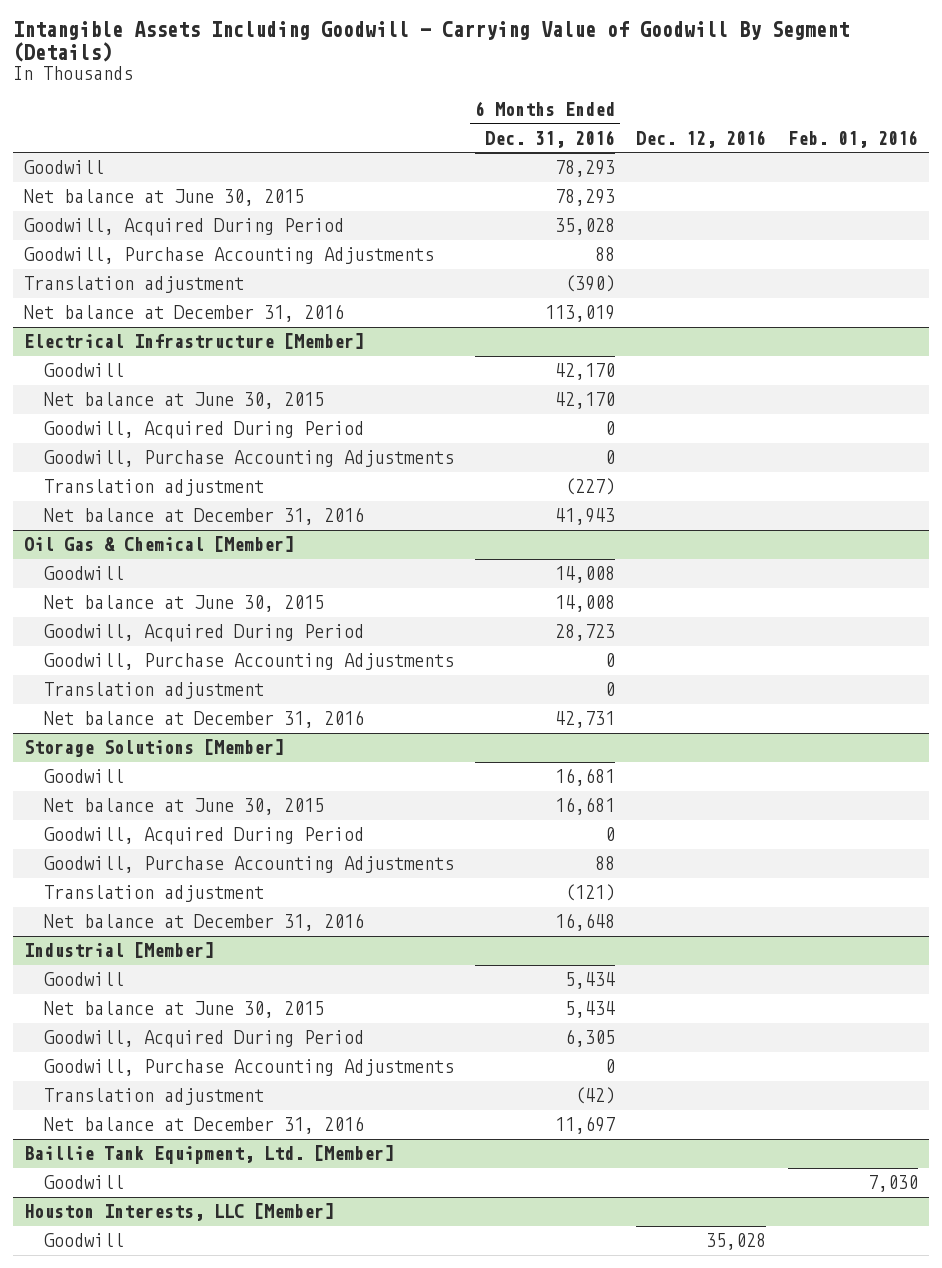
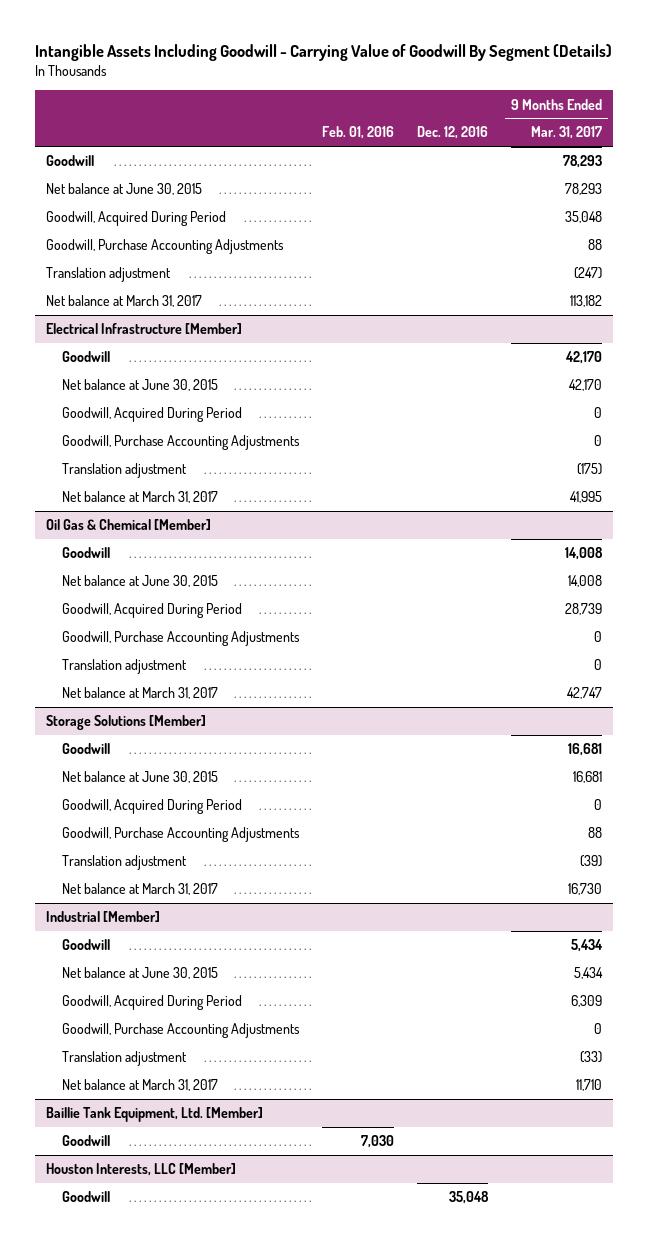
- | 6 Months Ended Dec. 31, 2016 | Dec. 12, 2016 | Feb. 01, 2016
+ | Feb. 01, 2016 | Dec. 12, 2016 | 9 Months Ended Mar. 31, 2017
- Net balance at December 31, 2016 | 113,019 | |
+ Net balance at March 31, 2017 | | | 113,182
@ Electrical Infrastructure [Member]
- Net balance at December 31, 2016 | 41,943 | |
+ Net balance at March 31, 2017 | | | 41,995
@ Oil Gas & Chemical [Member]
- Net balance at December 31, 2016 | 42,731 | |
+ Net balance at March 31, 2017 | | | 42,747
@ Storage Solutions [Member]
- Net balance at December 31, 2016 | 16,648 | |
+ Net balance at March 31, 2017 | | | 16,730
@ Industrial [Member]
- Net balance at December 31, 2016 | 11,697 | |
+ Net balance at March 31, 2017 | | | 11,710
@ Houston Interests, LLC [Member]
- Goodwill | | 35,028 |
+ Goodwill | | 35,048 |

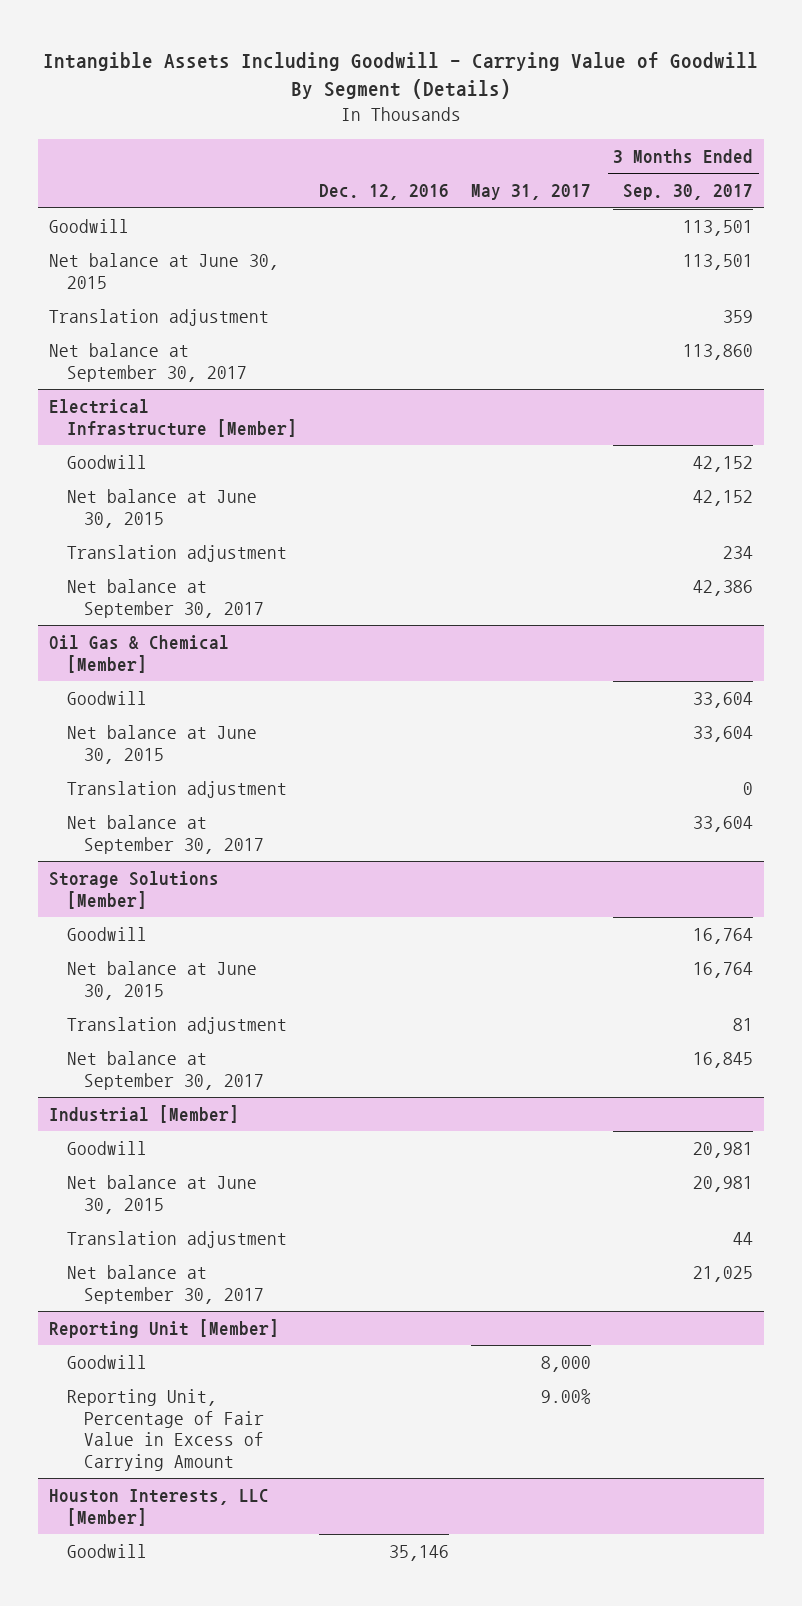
- | Feb. 01, 2016 | Dec. 12, 2016 | 9 Months Ended Mar. 31, 2017
+ | Dec. 12, 2016 | May 31, 2017 | 3 Months Ended Sep. 30, 2017
- Goodwill, Acquired During Period | | | 35,048
- Goodwill, Purchase Accounting Adjustments | | | 88
- Net balance at March 31, 2017 | | | 113,182
+ Net balance at September 30, 2017 | | | 113,860
@ Electrical Infrastructure [Member]
- Goodwill, Acquired During Period | | | 0
- Goodwill, Purchase Accounting Adjustments | | | 0
- Net balance at March 31, 2017 | | | 41,995
+ Net balance at September 30, 2017 | | | 42,386
@ Oil Gas & Chemical [Member]
- Goodwill, Acquired During Period | | | 28,739
- Goodwill, Purchase Accounting Adjustments | | | 0
- Net balance at March 31, 2017 | | | 42,747
+ Net balance at September 30, 2017 | | | 33,604
@ Storage Solutions [Member]
- Goodwill, Acquired During Period | | | 0
- Goodwill, Purchase Accounting Adjustments | | | 88
- Net balance at March 31, 2017 | | | 16,730
+ Net balance at September 30, 2017 | | | 16,845
@ Industrial [Member]
- Goodwill, Acquired During Period | | | 6,309
- Goodwill, Purchase Accounting Adjustments | | | 0
- Net balance at March 31, 2017 | | | 11,710
- Baillie Tank Equipment, Ltd. [Member]
- Goodwill | 7,030 | |
@ Industrial [Member]
+ Net balance at September 30, 2017 | | | 21,025
+ Reporting Unit [Member]
+ Goodwill | | 8,000 |
+ Reporting Unit, Percentage of Fair Value in Excess of Carrying Amount | | 9.00% |
@ Houston Interests, LLC [Member]
- Goodwill | | 35,048 |
+ Goodwill | 35,146 | |

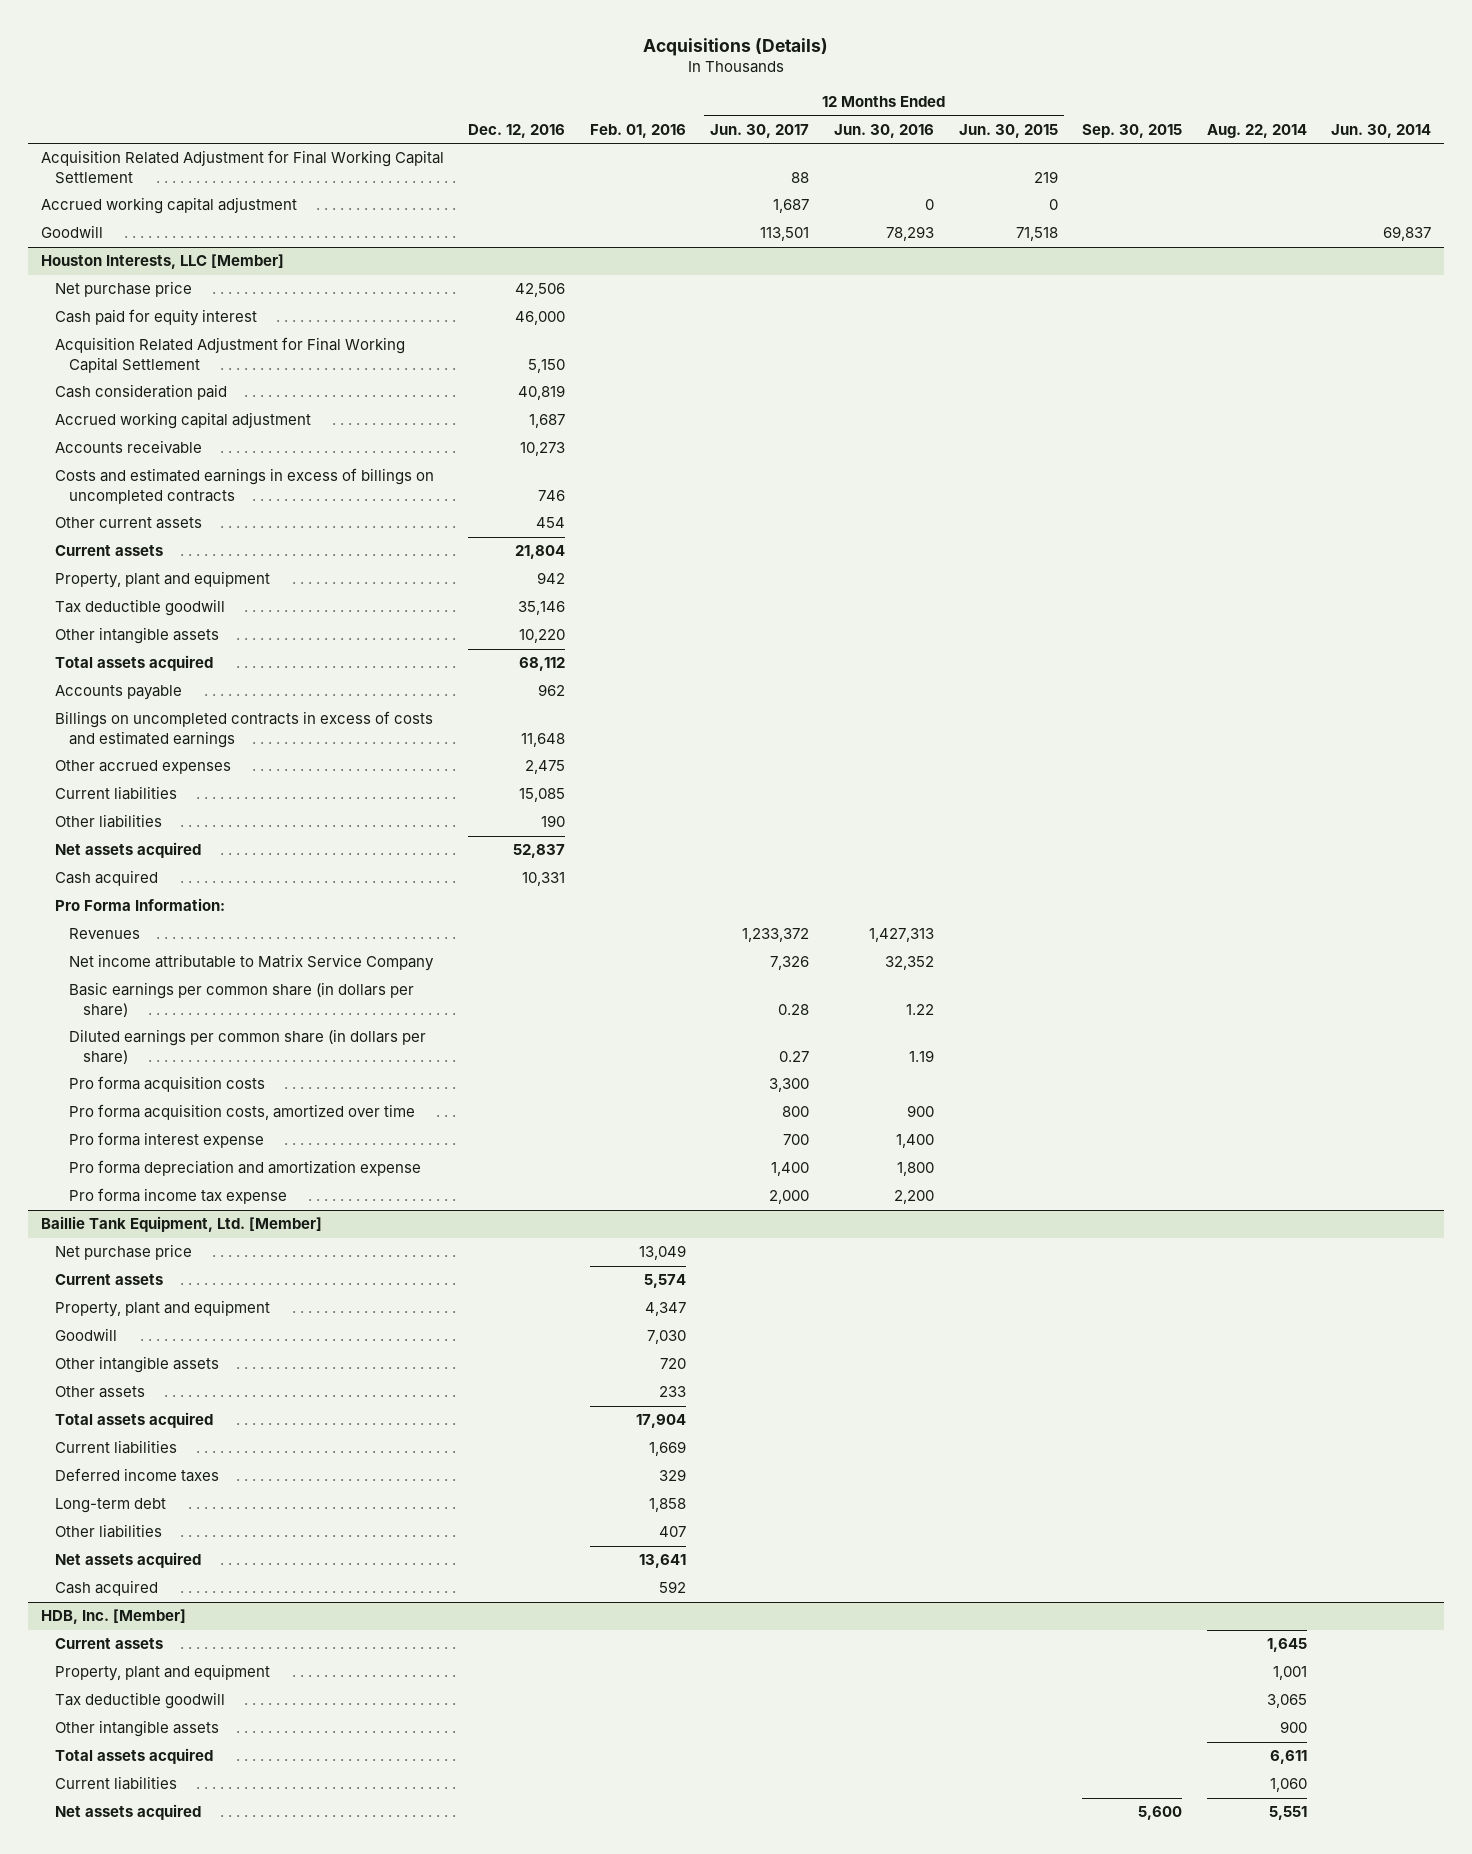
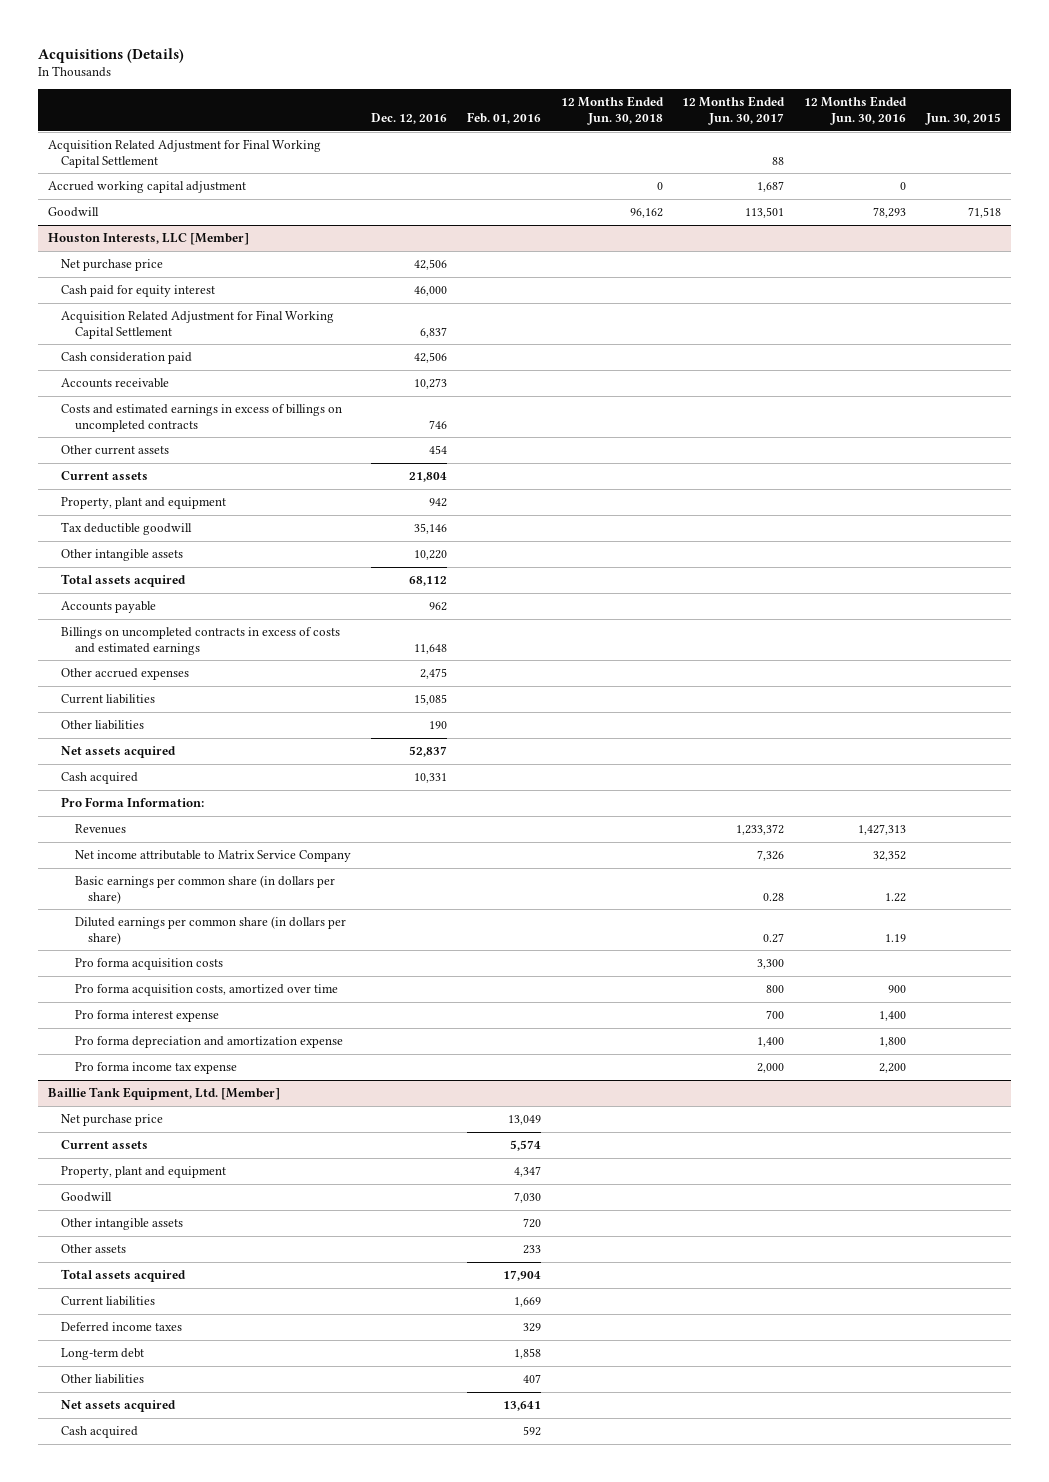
- | Dec. 12, 2016 | Feb. 01, 2016 | 12 Months Ended Jun. 30, 2017 | 12 Months Ended Jun. 30, 2016 | 12 Months Ended Jun. 30, 2015 | Sep. 30, 2015 | Aug. 22, 2014 | Jun. 30, 2014
+ | Dec. 12, 2016 | Feb. 01, 2016 | 12 Months Ended Jun. 30, 2018 | 12 Months Ended Jun. 30, 2017 | 12 Months Ended Jun. 30, 2016 | Jun. 30, 2015
@ Houston Interests, LLC [Member]
- Acquisition Related Adjustment for Final Working Capital Settlement | 5,150 | | | | | | |
- Cash consideration paid | 40,819 | | | | | | |
- Accrued working capital adjustment | 1,687 | | | | | | |
+ Acquisition Related Adjustment for Final Working Capital Settlement | 6,837 | | | | |
+ Cash consideration paid | 42,506 | | | | |
- HDB, Inc. [Member]
- Current assets | | | | | | | 1,645 |
- Property, plant and equipment | | | | | | | 1,001 |
- Tax deductible goodwill | | | | | | | 3,065 |
- Other intangible assets | | | | | | | 900 |
- Total assets acquired | | | | | | | 6,611 |
- Current liabilities | | | | | | | 1,060 |
- Net assets acquired | | | | | | 5,600 | 5,551 |

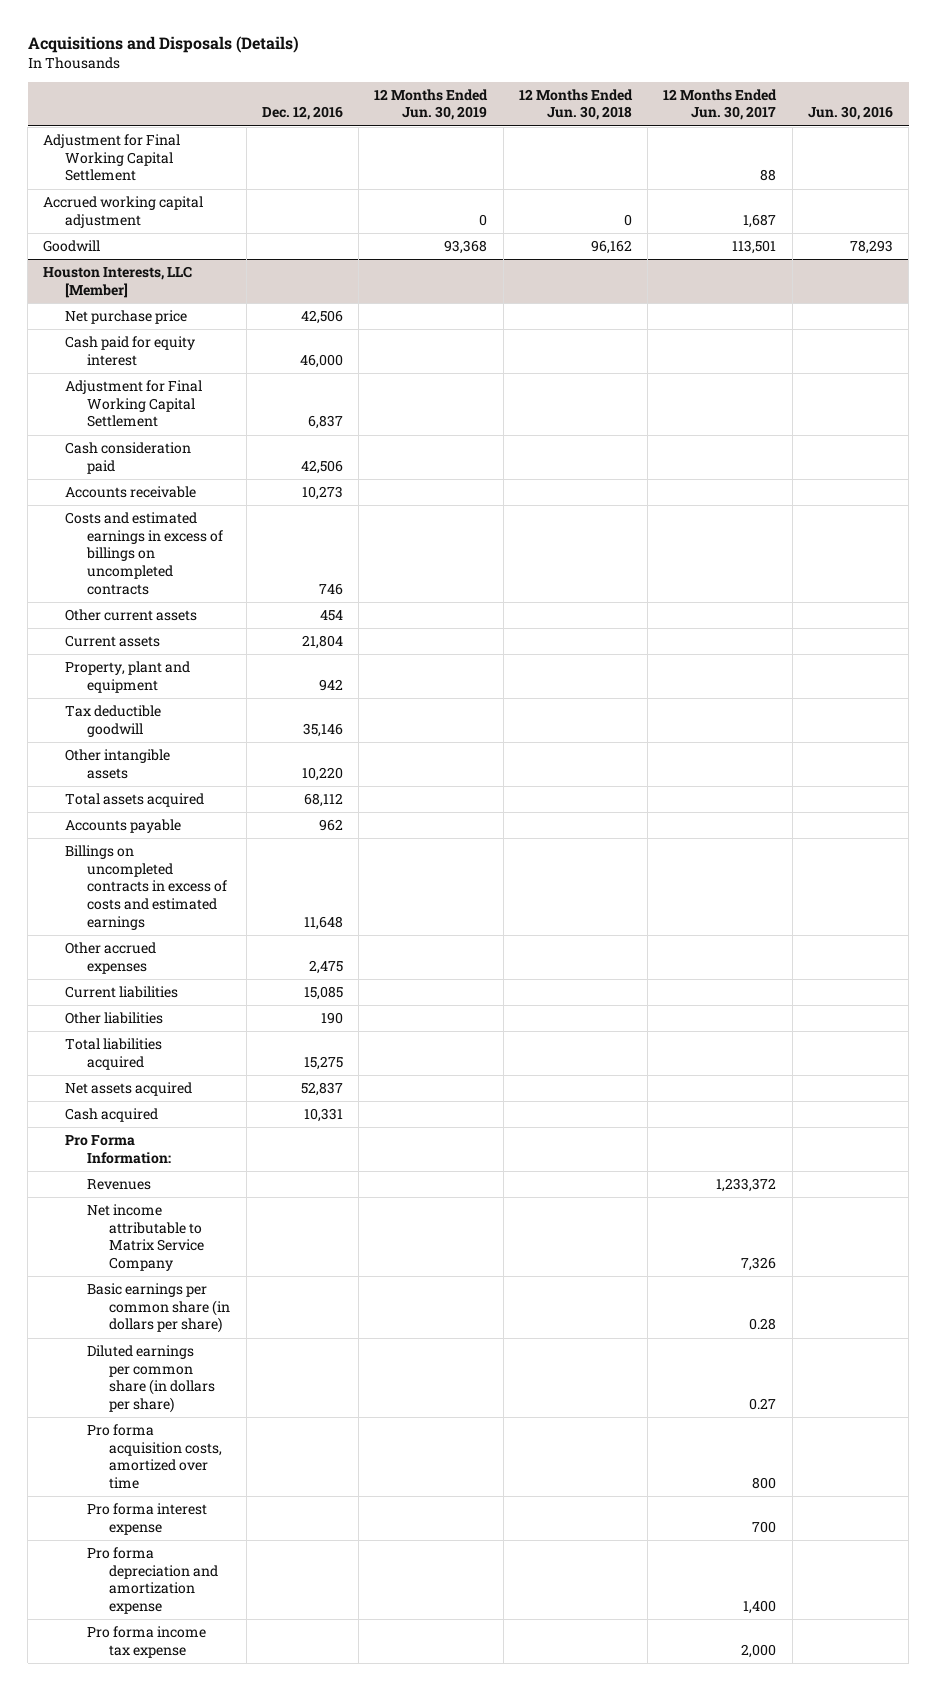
- Acquisitions (Details)
+ Acquisitions and Disposals (Details)
- | Dec. 12, 2016 | Feb. 01, 2016 | 12 Months Ended Jun. 30, 2018 | 12 Months Ended Jun. 30, 2017 | 12 Months Ended Jun. 30, 2016 | Jun. 30, 2015
+ | Dec. 12, 2016 | 12 Months Ended Jun. 30, 2019 | 12 Months Ended Jun. 30, 2018 | 12 Months Ended Jun. 30, 2017 | Jun. 30, 2016
- Acquisition Related Adjustment for Final Working Capital Settlement | | | | 88 | |
+ Adjustment for Final Working Capital Settlement | | | | 88 |
@ Houston Interests, LLC [Member]
- Acquisition Related Adjustment for Final Working Capital Settlement | 6,837 | | | | |
+ Adjustment for Final Working Capital Settlement | 6,837 | | | |
+ Total liabilities acquired | 15,275 | | | |
- Pro forma acquisition costs | | | | 3,300 | |
- Baillie Tank Equipment, Ltd. [Member]
- Net purchase price | | 13,049 | | | |
- Current assets | | 5,574 | | | |
- Property, plant and equipment | | 4,347 | | | |
- Goodwill | | 7,030 | | | |
- Other intangible assets | | 720 | | | |
- Other assets | | 233 | | | |
- Total assets acquired | | 17,904 | | | |
- Current liabilities | | 1,669 | | | |
- Deferred income taxes | | 329 | | | |
- Long-term debt | | 1,858 | | | |
- Other liabilities | | 407 | | | |
- Net assets acquired | | 13,641 | | | |
- Cash acquired | | 592 | | | |

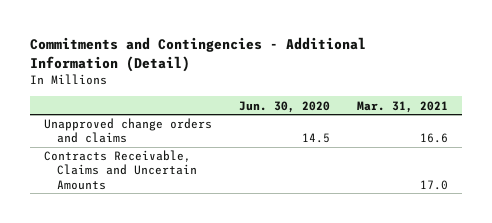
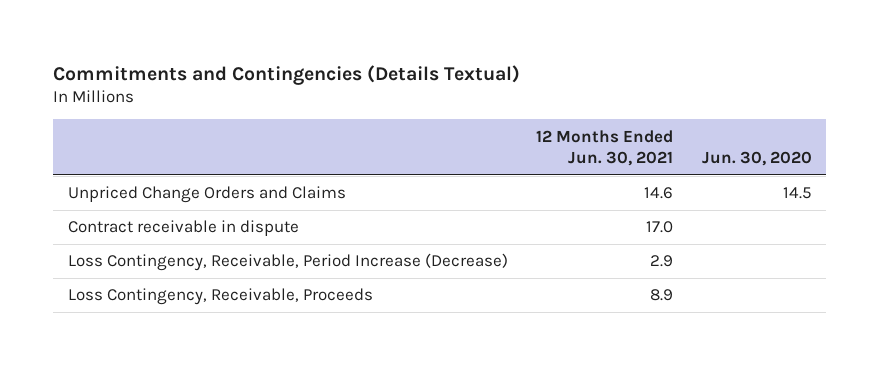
- Commitments and Contingencies - Additional Information (Detail)
+ Commitments and Contingencies (Details Textual)
- | Jun. 30, 2020 | Mar. 31, 2021
+ | 12 Months Ended Jun. 30, 2021 | Jun. 30, 2020
- Unapproved change orders and claims | 14.5 | 16.6
- Contracts Receivable, Claims and Uncertain Amounts | | 17.0
+ Unpriced Change Orders and Claims | 14.6 | 14.5
+ Contract receivable in dispute | 17.0 |
+ Loss Contingency, Receivable, Period Increase (Decrease) | 2.9 |
+ Loss Contingency, Receivable, Proceeds | 8.9 |

